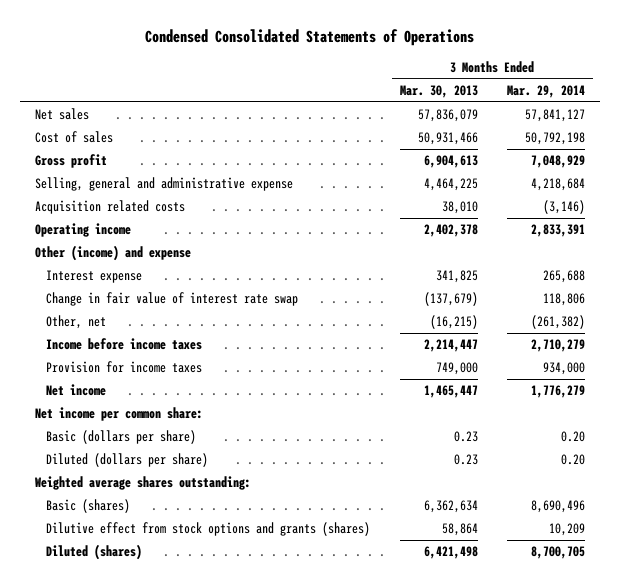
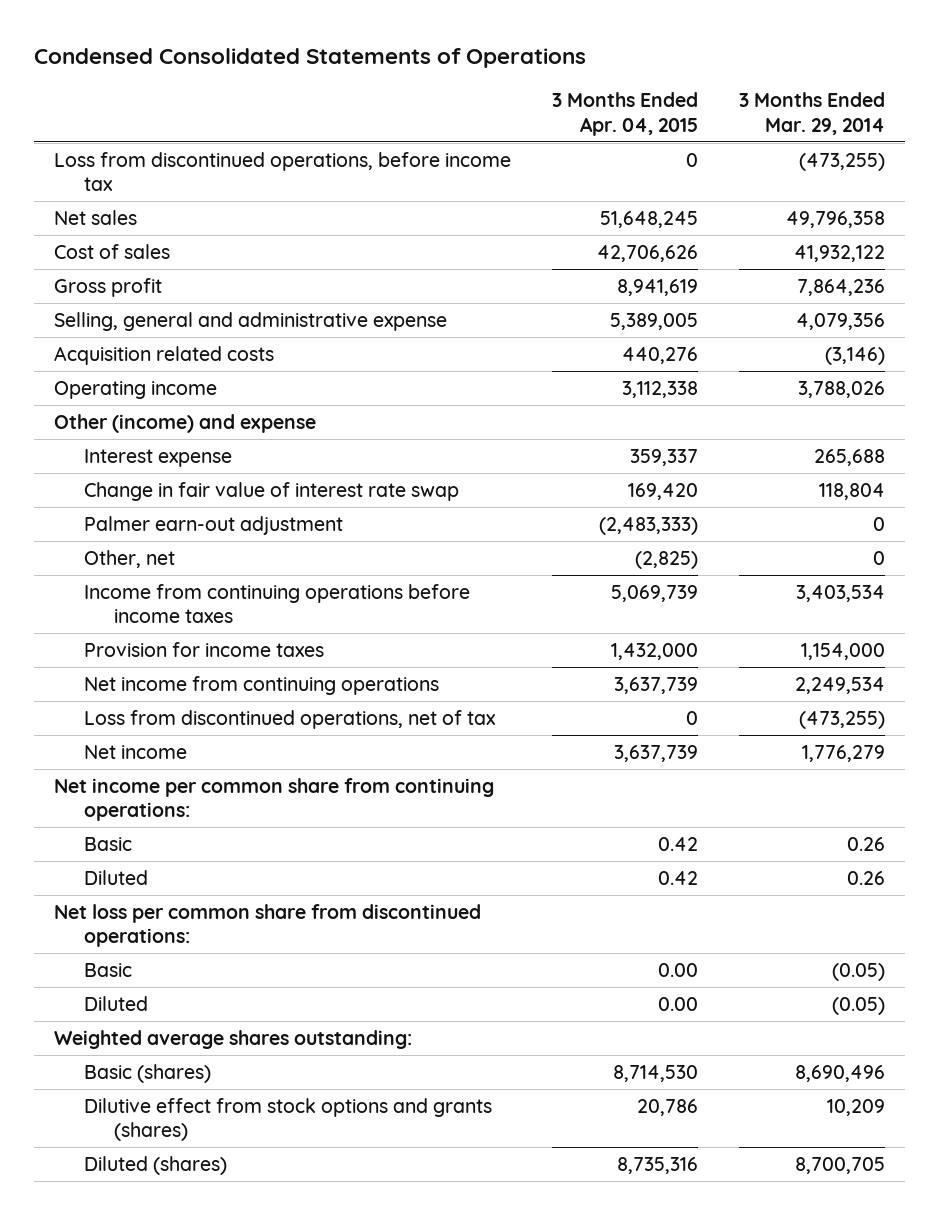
- | 3 Months Ended Mar. 30, 2013 | 3 Months Ended Mar. 29, 2014
+ | 3 Months Ended Apr. 04, 2015 | 3 Months Ended Mar. 29, 2014
- Net sales | 57,836,079 | 57,841,127
- Cost of sales | 50,931,466 | 50,792,198
- Gross profit | 6,904,613 | 7,048,929
- Selling, general and administrative expense | 4,464,225 | 4,218,684
+ Loss from discontinued operations, before income tax | 0 | (473,255)
+ Net sales | 51,648,245 | 49,796,358
+ Cost of sales | 42,706,626 | 41,932,122
+ Gross profit | 8,941,619 | 7,864,236
+ Selling, general and administrative expense | 5,389,005 | 4,079,356
- Operating income | 2,402,378 | 2,833,391
+ Operating income | 3,112,338 | 3,788,026
- Change in fair value of interest rate swap | (137,679) | 118,806
- Other, net | (16,215) | (261,382)
- Income before income taxes | 2,214,447 | 2,710,279
- Provision for income taxes | 749,000 | 934,000
+ Change in fair value of interest rate swap | 169,420 | 118,804
+ Palmer earn-out adjustment | (2,483,333) | 0
+ Other, net | (2,825) | 0
+ Income from continuing operations before income taxes | 5,069,739 | 3,403,534
+ Provision for income taxes | 1,432,000 | 1,154,000
+ Net income from continuing operations | 3,637,739 | 2,249,534
+ Loss from discontinued operations, net of tax | 0 | (473,255)
- Net income per common share:
- Basic (dollars per share) | 0.23 | 0.20
- Diluted (dollars per share) | 0.23 | 0.20
+ Net income per common share from continuing operations:
+ Basic | 0.42 | 0.26
+ Diluted | 0.42 | 0.26
+ Net loss per common share from discontinued operations:
+ Basic | 0.00 | (0.05)
+ Diluted | 0.00 | (0.05)

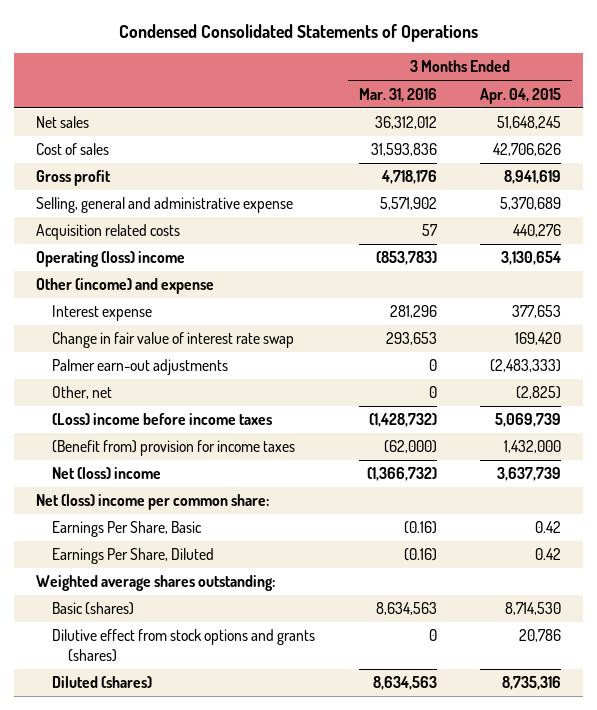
- | 3 Months Ended Apr. 04, 2015 | 3 Months Ended Mar. 29, 2014
+ | 3 Months Ended Mar. 31, 2016 | 3 Months Ended Apr. 04, 2015
- Loss from discontinued operations, before income tax | 0 | (473,255)
- Selling, general and administrative expense | 5,389,005 | 4,079,356
+ Selling, general and administrative expense | 5,571,902 | 5,370,689
- Operating income | 3,112,338 | 3,788,026
+ Operating (loss) income | (853,783) | 3,130,654
- Interest expense | 359,337 | 265,688
+ Interest expense | 281,296 | 377,653
- Palmer earn-out adjustment | (2,483,333) | 0
+ Palmer earn-out adjustments | 0 | (2,483,333)
- Income from continuing operations before income taxes | 5,069,739 | 3,403,534
- Provision for income taxes | 1,432,000 | 1,154,000
- Net income from continuing operations | 3,637,739 | 2,249,534
- Loss from discontinued operations, net of tax | 0 | (473,255)
- Net income | 3,637,739 | 1,776,279
- Net income per common share from continuing operations:
- Basic | 0.42 | 0.26
- Diluted | 0.42 | 0.26
- Net loss per common share from discontinued operations:
- Basic | 0.00 | (0.05)
- Diluted | 0.00 | (0.05)
+ (Loss) income before income taxes | (1,428,732) | 5,069,739
+ (Benefit from) provision for income taxes | (62,000) | 1,432,000
+ Net (loss) income | (1,366,732) | 3,637,739
+ Net (loss) income per common share:
+ Earnings Per Share, Basic | (0.16) | 0.42
+ Earnings Per Share, Diluted | (0.16) | 0.42

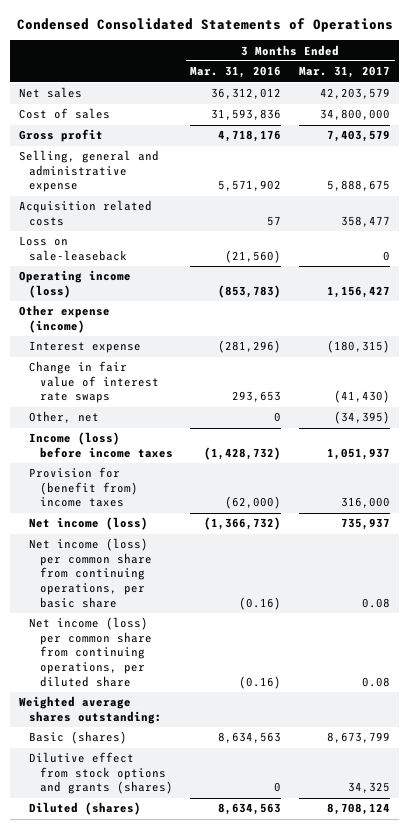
- | 3 Months Ended Mar. 31, 2016 | 3 Months Ended Apr. 04, 2015
+ | 3 Months Ended Mar. 31, 2016 | 3 Months Ended Mar. 31, 2017
- Operating (loss) income | (853,783) | 3,130,654
- Other (income) and expense
- Interest expense | 281,296 | 377,653
- Change in fair value of interest rate swap | 293,653 | 169,420
- Palmer earn-out adjustments | 0 | (2,483,333)
+ Loss on sale-leaseback | (21,560) | 0
+ Operating income (loss) | (853,783) | 1,156,427
+ Other expense (income)
+ Interest expense | (281,296) | (180,315)
+ Change in fair value of interest rate swaps | 293,653 | (41,430)
- (Loss) income before income taxes | (1,428,732) | 5,069,739
- (Benefit from) provision for income taxes | (62,000) | 1,432,000
- Net (loss) income | (1,366,732) | 3,637,739
- Net (loss) income per common share:
- Earnings Per Share, Basic | (0.16) | 0.42
- Earnings Per Share, Diluted | (0.16) | 0.42
+ Income (loss) before income taxes | (1,428,732) | 1,051,937
+ Provision for (benefit from) income taxes | (62,000) | 316,000
+ Net income (loss) | (1,366,732) | 735,937
+ Net income (loss) per common share from continuing operations, per basic share | (0.16) | 0.08
+ Net income (loss) per common share from continuing operations, per diluted share | (0.16) | 0.08

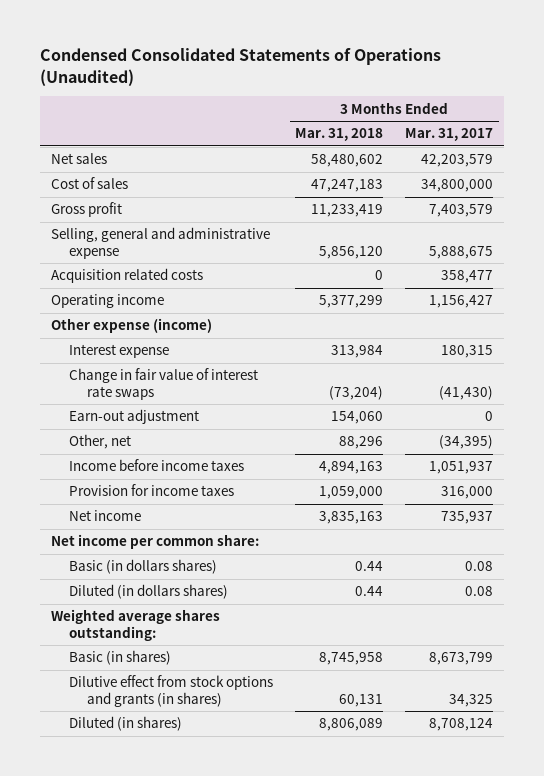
- Condensed Consolidated Statements of Operations
+ Condensed Consolidated Statements of Operations (Unaudited)
- | 3 Months Ended Mar. 31, 2016 | 3 Months Ended Mar. 31, 2017
+ | 3 Months Ended Mar. 31, 2018 | 3 Months Ended Mar. 31, 2017
- Loss on sale-leaseback | (21,560) | 0
- Operating income (loss) | (853,783) | 1,156,427
+ Operating income | 5,377,299 | 1,156,427
- Interest expense | (281,296) | (180,315)
+ Interest expense | 313,984 | 180,315
+ Earn-out adjustment | 154,060 | 0
- Income (loss) before income taxes | (1,428,732) | 1,051,937
- Provision for (benefit from) income taxes | (62,000) | 316,000
- Net income (loss) | (1,366,732) | 735,937
- Net income (loss) per common share from continuing operations, per basic share | (0.16) | 0.08
- Net income (loss) per common share from continuing operations, per diluted share | (0.16) | 0.08
+ Income before income taxes | 4,894,163 | 1,051,937
+ Provision for income taxes | 1,059,000 | 316,000
+ Net income | 3,835,163 | 735,937
+ Net income per common share:
+ Basic (in dollars shares) | 0.44 | 0.08
+ Diluted (in dollars shares) | 0.44 | 0.08
- Basic (shares) | 8,634,563 | 8,673,799
- Dilutive effect from stock options and grants (shares) | 0 | 34,325
- Diluted (shares) | 8,634,563 | 8,708,124
+ Basic (in shares) | 8,745,958 | 8,673,799
+ Dilutive effect from stock options and grants (in shares) | 60,131 | 34,325
+ Diluted (in shares) | 8,806,089 | 8,708,124

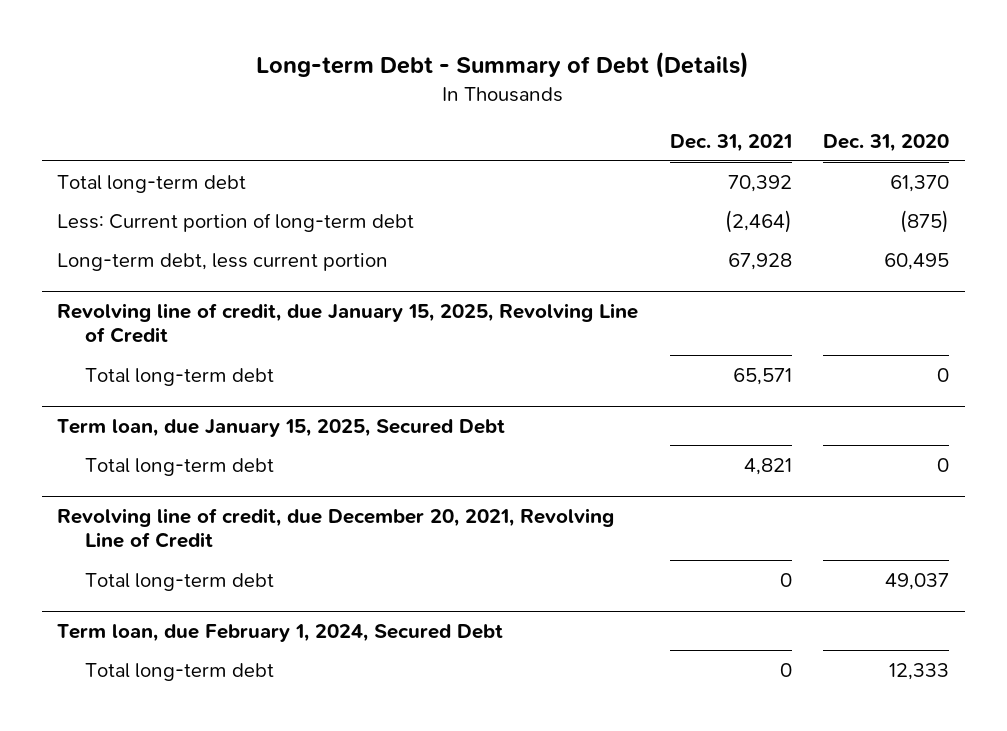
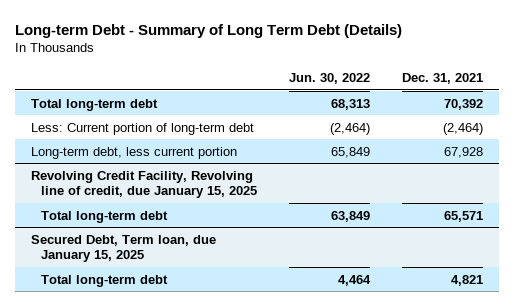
- Long-term Debt - Summary of Debt (Details)
+ Long-term Debt - Summary of Long Term Debt (Details)
- | Dec. 31, 2021 | Dec. 31, 2020
+ | Jun. 30, 2022 | Dec. 31, 2021
- Revolving line of credit, due January 15, 2025, Revolving Line of Credit
+ Revolving Credit Facility, Revolving line of credit, due January 15, 2025
- Term loan, due January 15, 2025, Secured Debt
+ Secured Debt, Term loan, due January 15, 2025
- Revolving line of credit, due December 20, 2021, Revolving Line of Credit
- Total long-term debt | 0 | 49,037
- Term loan, due February 1, 2024, Secured Debt
- Total long-term debt | 0 | 12,333

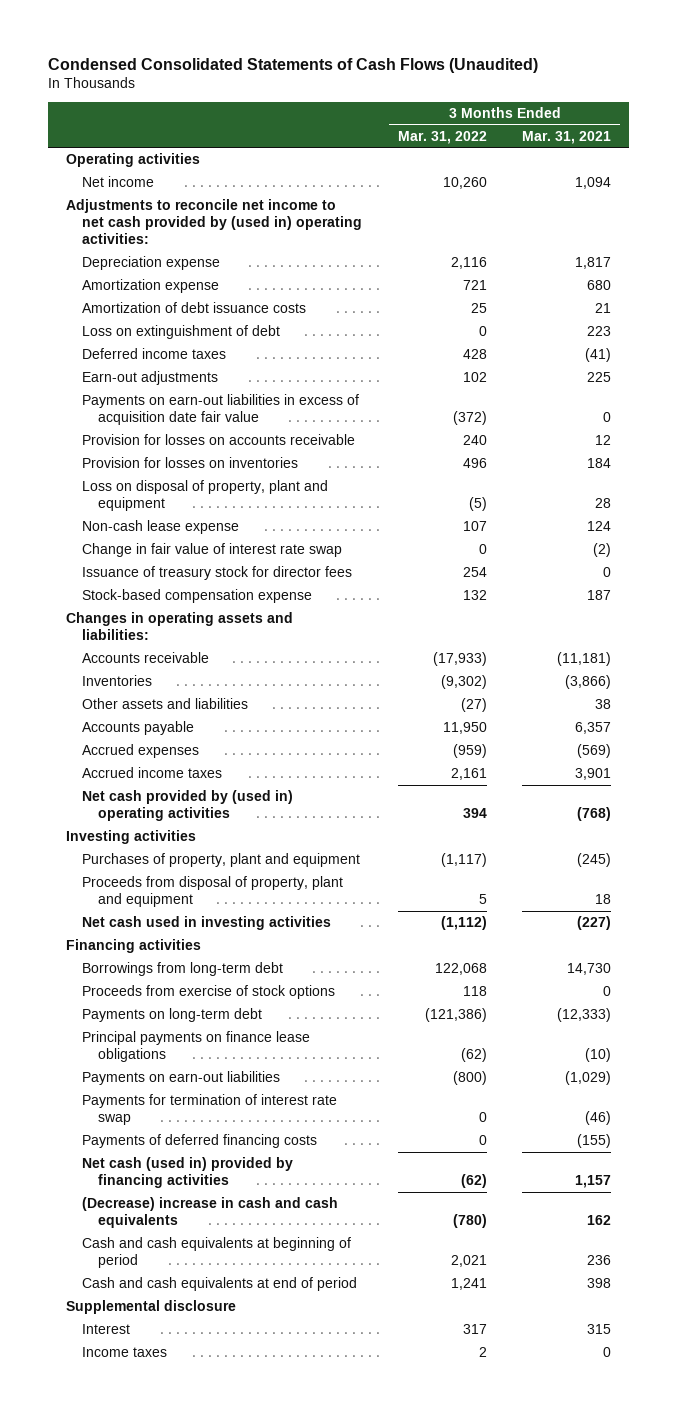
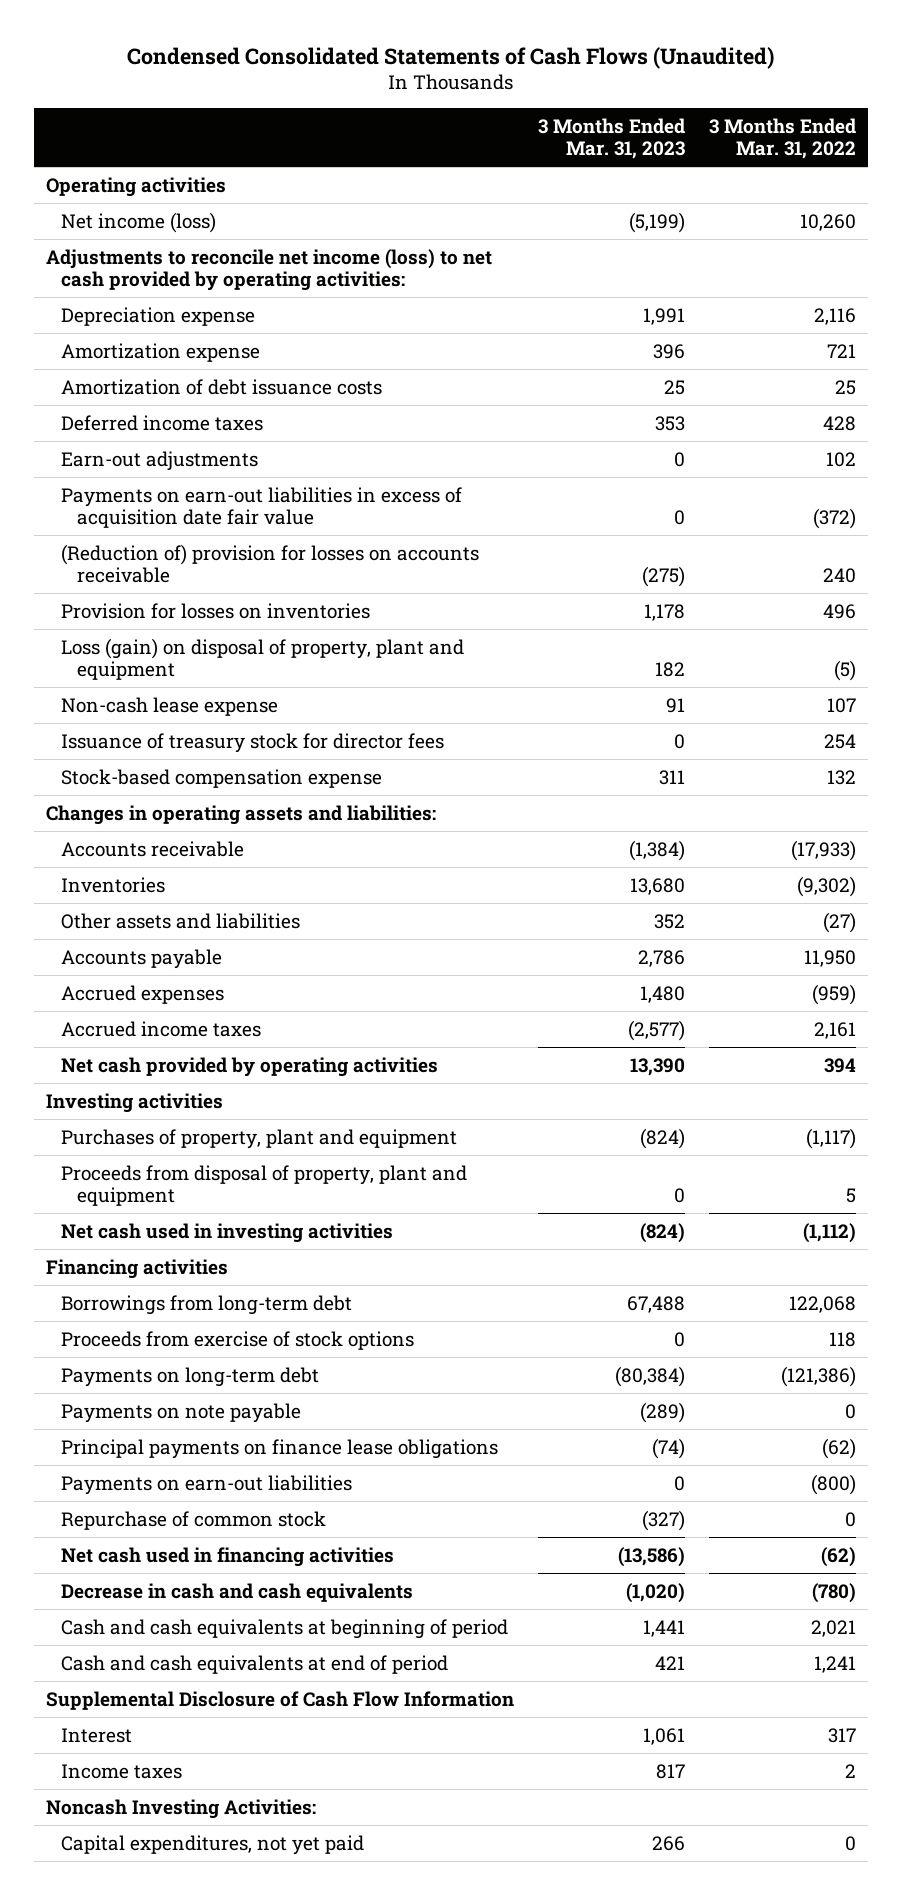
- | 3 Months Ended Mar. 31, 2022 | 3 Months Ended Mar. 31, 2021
+ | 3 Months Ended Mar. 31, 2023 | 3 Months Ended Mar. 31, 2022
- Net income | 10,260 | 1,094
- Adjustments to reconcile net income to net cash provided by (used in) operating activities:
+ Net income (loss) | (5,199) | 10,260
+ Adjustments to reconcile net income (loss) to net cash provided by operating activities:
- Loss on extinguishment of debt | 0 | 223
- Provision for losses on accounts receivable | 240 | 12
+ (Reduction of) provision for losses on accounts receivable | (275) | 240
- Loss on disposal of property, plant and equipment | (5) | 28
+ Loss (gain) on disposal of property, plant and equipment | 182 | (5)
- Change in fair value of interest rate swap | 0 | (2)
- Net cash provided by (used in) operating activities | 394 | (768)
+ Net cash provided by operating activities | 13,390 | 394
+ Payments on note payable | (289) | 0
- Payments for termination of interest rate swap | 0 | (46)
- Payments of deferred financing costs | 0 | (155)
- Net cash (used in) provided by financing activities | (62) | 1,157
- (Decrease) increase in cash and cash equivalents | (780) | 162
+ Repurchase of common stock | (327) | 0
+ Net cash used in financing activities | (13,586) | (62)
+ Decrease in cash and cash equivalents | (1,020) | (780)
- Supplemental disclosure
+ Supplemental Disclosure of Cash Flow Information
+ Noncash Investing Activities:
+ Capital expenditures, not yet paid | 266 | 0

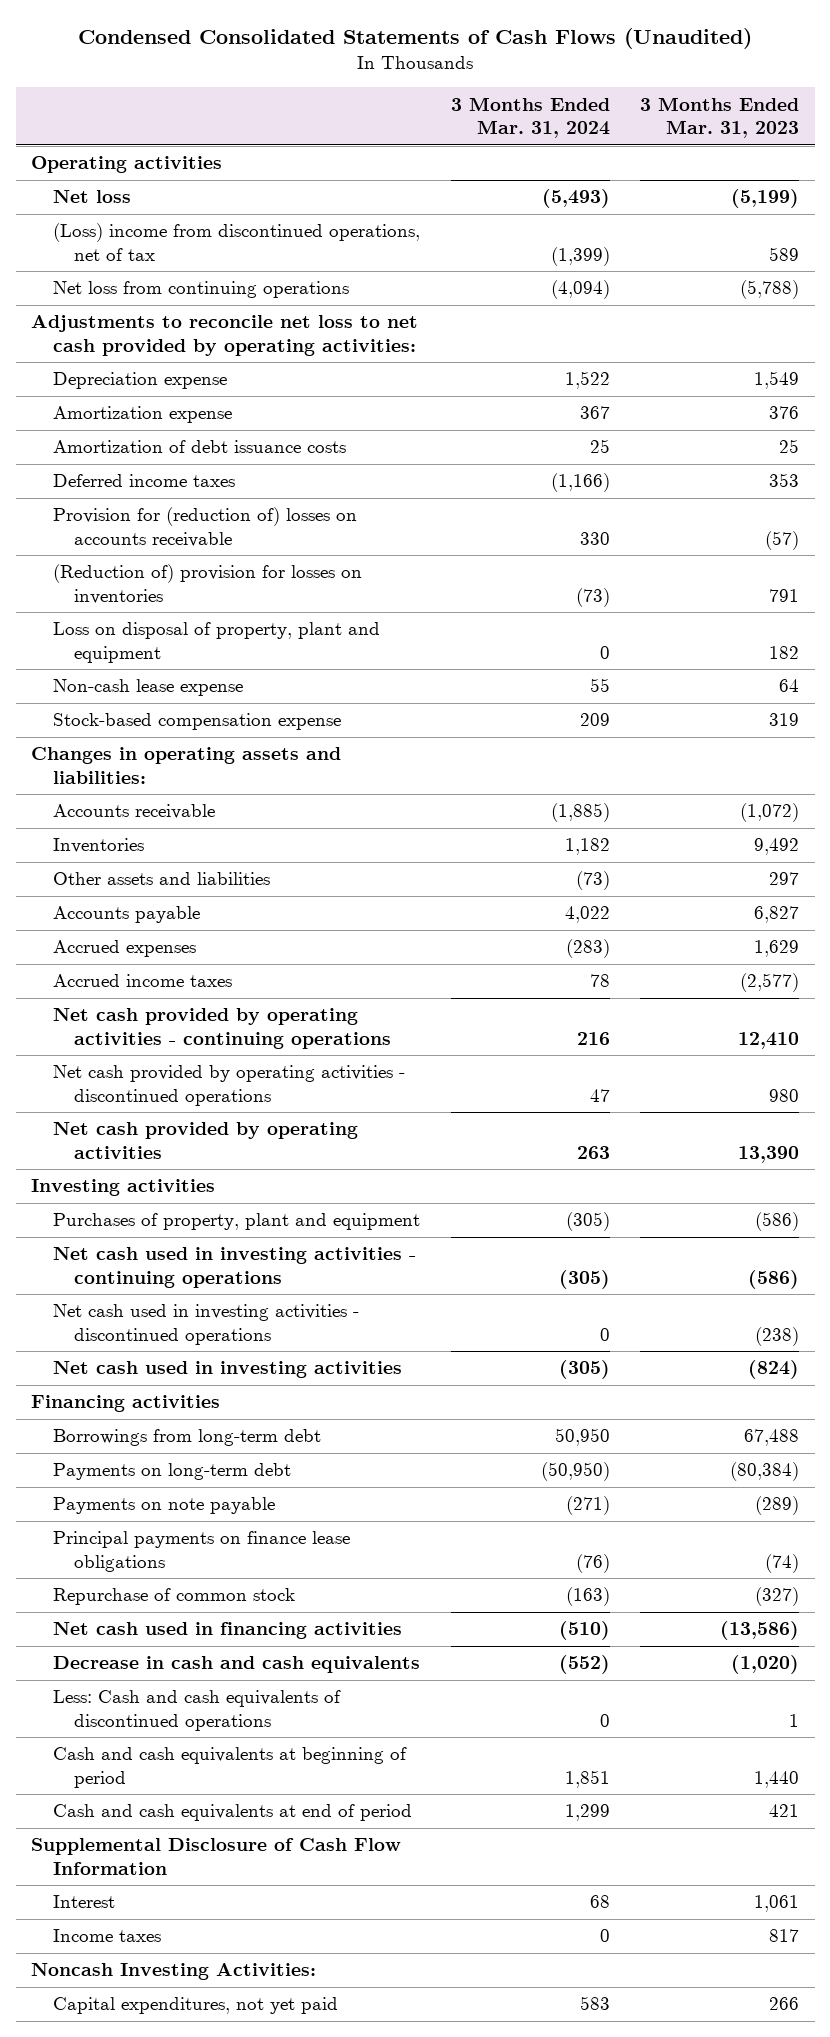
- | 3 Months Ended Mar. 31, 2023 | 3 Months Ended Mar. 31, 2022
+ | 3 Months Ended Mar. 31, 2024 | 3 Months Ended Mar. 31, 2023
- Net income (loss) | (5,199) | 10,260
- Adjustments to reconcile net income (loss) to net cash provided by operating activities:
- Depreciation expense | 1,991 | 2,116
- Amortization expense | 396 | 721
+ Net loss | (5,493) | (5,199)
+ (Loss) income from discontinued operations, net of tax | (1,399) | 589
+ Net loss from continuing operations | (4,094) | (5,788)
+ Adjustments to reconcile net loss to net cash provided by operating activities:
+ Depreciation expense | 1,522 | 1,549
+ Amortization expense | 367 | 376
- Earn-out adjustments | 0 | 102
- Payments on earn-out liabilities in excess of acquisition date fair value | 0 | (372)
- (Reduction of) provision for losses on accounts receivable | (275) | 240
- Provision for losses on inventories | 1,178 | 496
- Loss (gain) on disposal of property, plant and equipment | 182 | (5)
- Non-cash lease expense | 91 | 107
- Issuance of treasury stock for director fees | 0 | 254
- Stock-based compensation expense | 311 | 132
+ Provision for (reduction of) losses on accounts receivable | 330 | (57)
+ (Reduction of) provision for losses on inventories | (73) | 791
+ Loss on disposal of property, plant and equipment | 0 | 182
+ Non-cash lease expense | 55 | 64
+ Stock-based compensation expense | 209 | 319
- Accounts receivable | (1,384) | (17,933)
- Inventories | 13,680 | (9,302)
- Other assets and liabilities | 352 | (27)
- Accounts payable | 2,786 | 11,950
- Accrued expenses | 1,480 | (959)
+ Accounts receivable | (1,885) | (1,072)
+ Inventories | 1,182 | 9,492
+ Other assets and liabilities | (73) | 297
+ Accounts payable | 4,022 | 6,827
+ Accrued expenses | (283) | 1,629
+ Net cash provided by operating activities - continuing operations | 216 | 12,410
+ Net cash provided by operating activities - discontinued operations | 47 | 980
- Purchases of property, plant and equipment | (824) | (1,117)
- Proceeds from disposal of property, plant and equipment | 0 | 5
+ Purchases of property, plant and equipment | (305) | (586)
+ Net cash used in investing activities - continuing operations | (305) | (586)
+ Net cash used in investing activities - discontinued operations | 0 | (238)
- Proceeds from exercise of stock options | 0 | 118
- Payments on earn-out liabilities | 0 | (800)
- Cash and cash equivalents at beginning of period | 1,441 | 2,021
+ Less: Cash and cash equivalents of discontinued operations | 0 | 1
+ Cash and cash equivalents at beginning of period | 1,851 | 1,440

